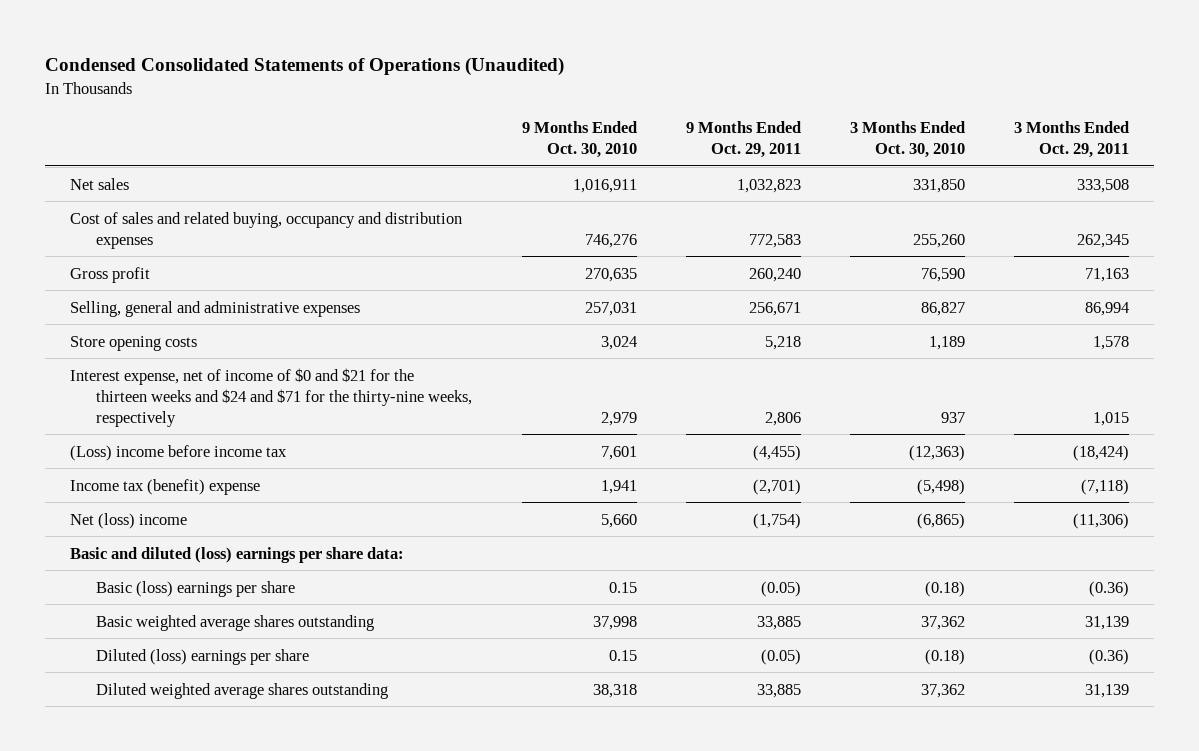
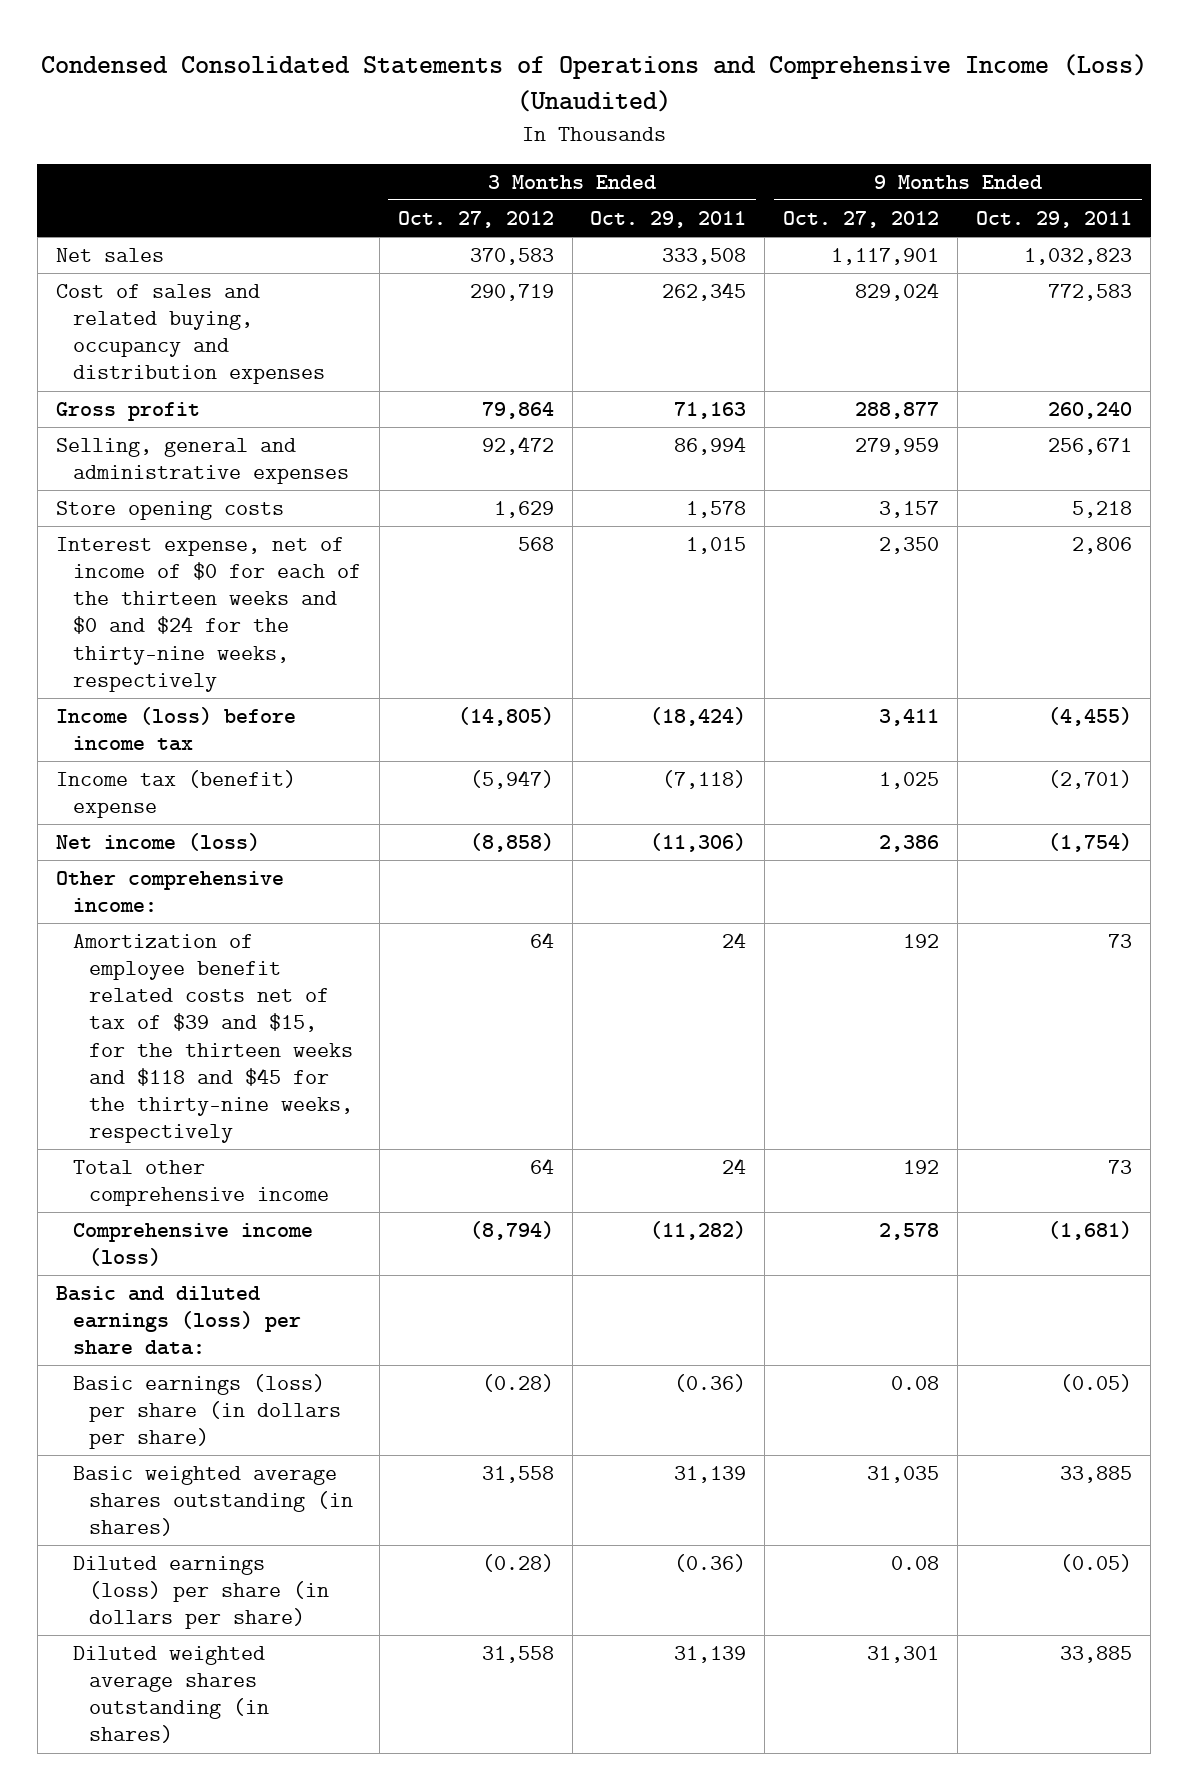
- Condensed Consolidated Statements of Operations (Unaudited)
+ Condensed Consolidated Statements of Operations and Comprehensive Income (Loss) (Unaudited)
- | 9 Months Ended Oct. 30, 2010 | 9 Months Ended Oct. 29, 2011 | 3 Months Ended Oct. 30, 2010 | 3 Months Ended Oct. 29, 2011
+ | 3 Months Ended Oct. 27, 2012 | 3 Months Ended Oct. 29, 2011 | 9 Months Ended Oct. 27, 2012 | 9 Months Ended Oct. 29, 2011
- Interest expense, net of income of $0 and $21 for the thirteen weeks and $24 and $71 for the thirty-nine weeks, respectively | 2,979 | 2,806 | 937 | 1,015
- (Loss) income before income tax | 7,601 | (4,455) | (12,363) | (18,424)
+ Interest expense, net of income of $0 for each of the thirteen weeks and $0 and $24 for the thirty-nine weeks, respectively | 568 | 1,015 | 2,350 | 2,806
+ Income (loss) before income tax | (14,805) | (18,424) | 3,411 | (4,455)
- Net (loss) income | 5,660 | (1,754) | (6,865) | (11,306)
- Basic and diluted (loss) earnings per share data:
- Basic (loss) earnings per share | 0.15 | (0.05) | (0.18) | (0.36)
- Basic weighted average shares outstanding | 37,998 | 33,885 | 37,362 | 31,139
- Diluted (loss) earnings per share | 0.15 | (0.05) | (0.18) | (0.36)
- Diluted weighted average shares outstanding | 38,318 | 33,885 | 37,362 | 31,139
+ Net income (loss) | (8,858) | (11,306) | 2,386 | (1,754)
+ Other comprehensive income:
+ Amortization of employee benefit related costs net of tax of $39 and $15, for the thirteen weeks and $118 and $45 for the thirty-nine weeks, respectively | 64 | 24 | 192 | 73
+ Total other comprehensive income | 64 | 24 | 192 | 73
+ Comprehensive income (loss) | (8,794) | (11,282) | 2,578 | (1,681)
+ Basic and diluted earnings (loss) per share data:
+ Basic earnings (loss) per share (in dollars per share) | (0.28) | (0.36) | 0.08 | (0.05)
+ Basic weighted average shares outstanding (in shares) | 31,558 | 31,139 | 31,035 | 33,885
+ Diluted earnings (loss) per share (in dollars per share) | (0.28) | (0.36) | 0.08 | (0.05)
+ Diluted weighted average shares outstanding (in shares) | 31,558 | 31,139 | 31,301 | 33,885

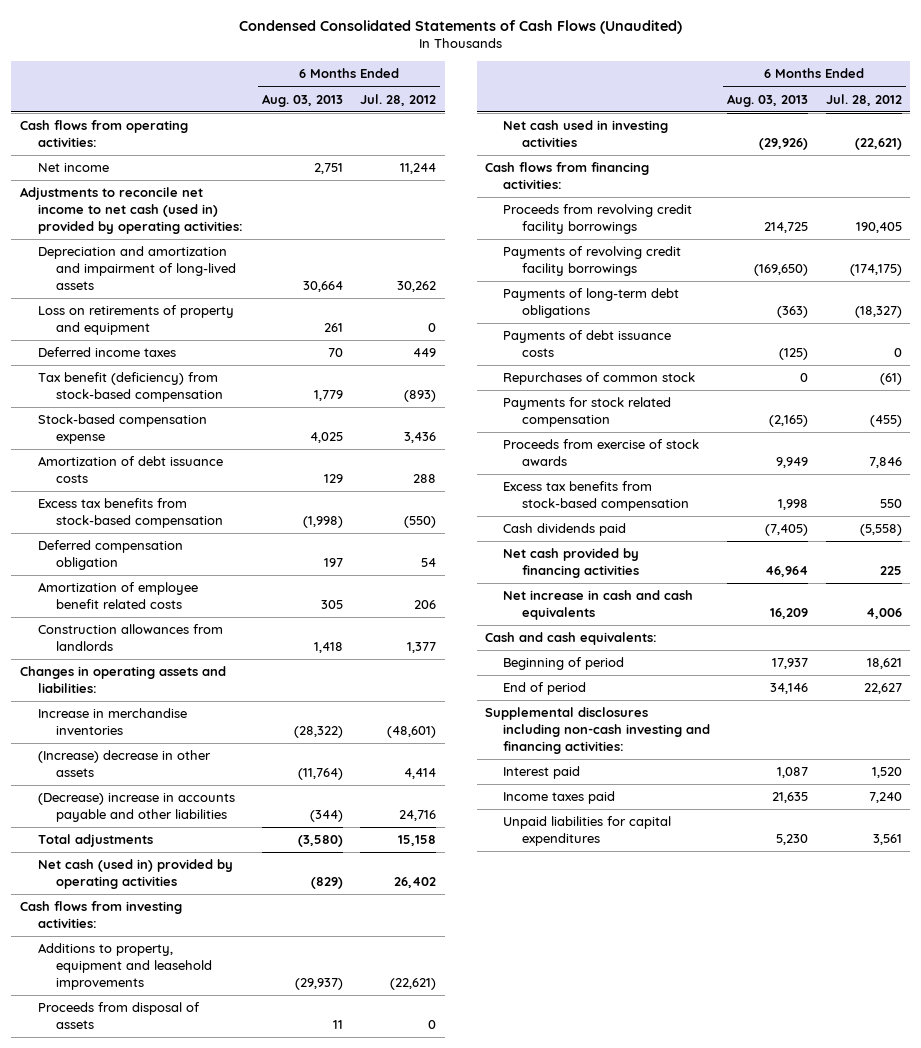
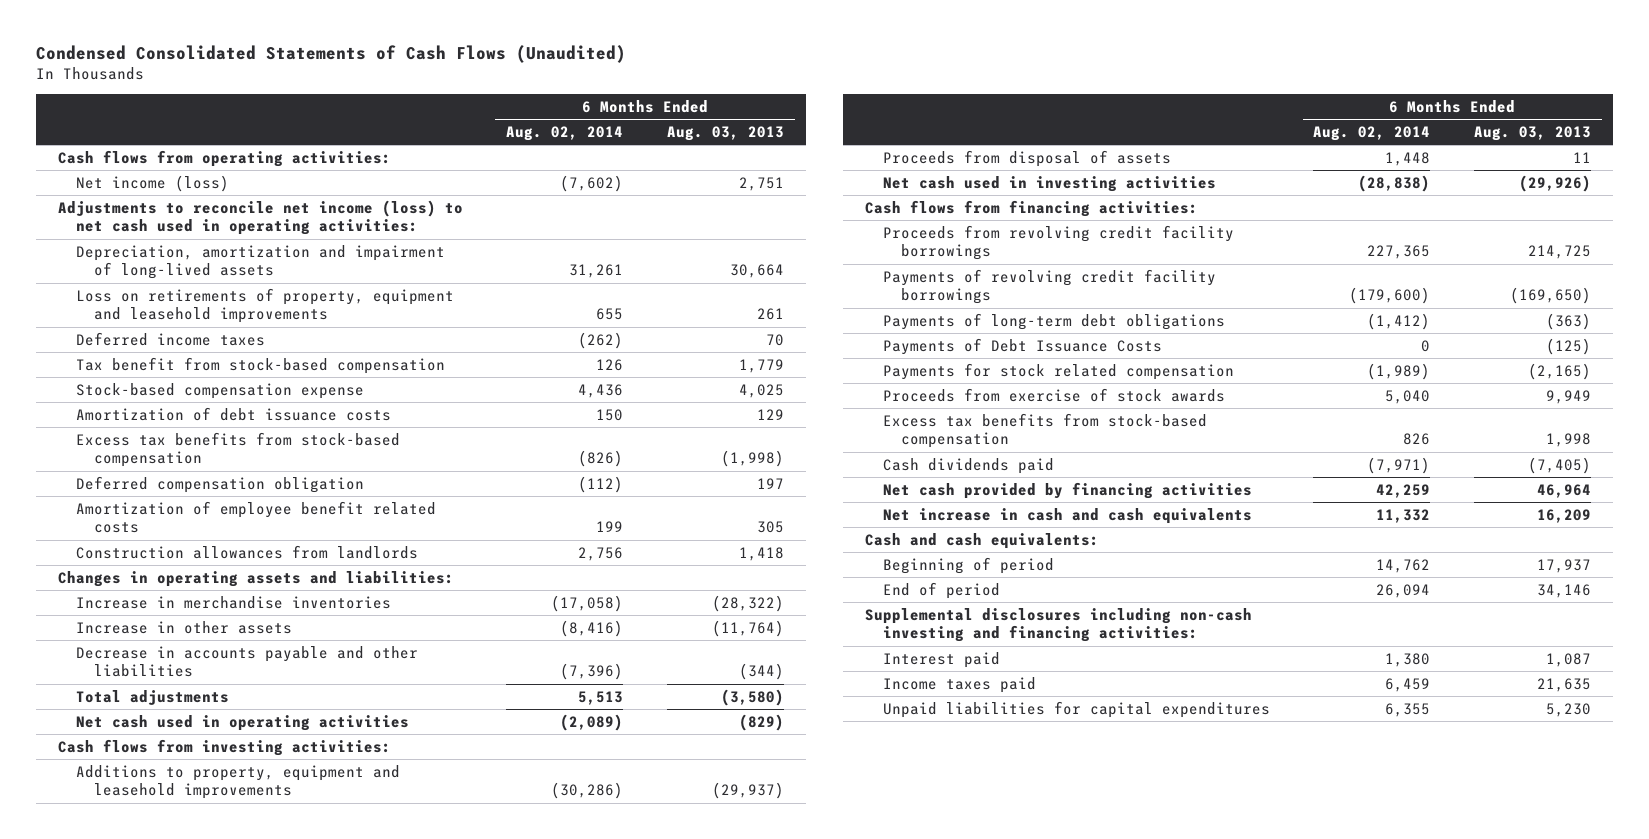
- | 6 Months Ended Aug. 03, 2013 | 6 Months Ended Jul. 28, 2012
+ | 6 Months Ended Aug. 02, 2014 | 6 Months Ended Aug. 03, 2013
- Net income | 2,751 | 11,244
- Adjustments to reconcile net income to net cash (used in) provided by operating activities:
- Depreciation and amortization and impairment of long-lived assets | 30,664 | 30,262
- Loss on retirements of property and equipment | 261 | 0
+ Net income (loss) | (7,602) | 2,751
+ Adjustments to reconcile net income (loss) to net cash used in operating activities:
+ Depreciation, amortization and impairment of long-lived assets | 31,261 | 30,664
+ Loss on retirements of property, equipment and leasehold improvements | 655 | 261
- Tax benefit (deficiency) from stock-based compensation | 1,779 | (893)
+ Tax benefit from stock-based compensation | 126 | 1,779
- (Increase) decrease in other assets | (11,764) | 4,414
- (Decrease) increase in accounts payable and other liabilities | (344) | 24,716
+ Increase in other assets | (8,416) | (11,764)
+ Decrease in accounts payable and other liabilities | (7,396) | (344)
- Net cash (used in) provided by operating activities | (829) | 26,402
+ Net cash used in operating activities | (2,089) | (829)
- Payments of debt issuance costs | (125) | 0
- Repurchases of common stock | 0 | (61)
+ Payments of Debt Issuance Costs | 0 | (125)

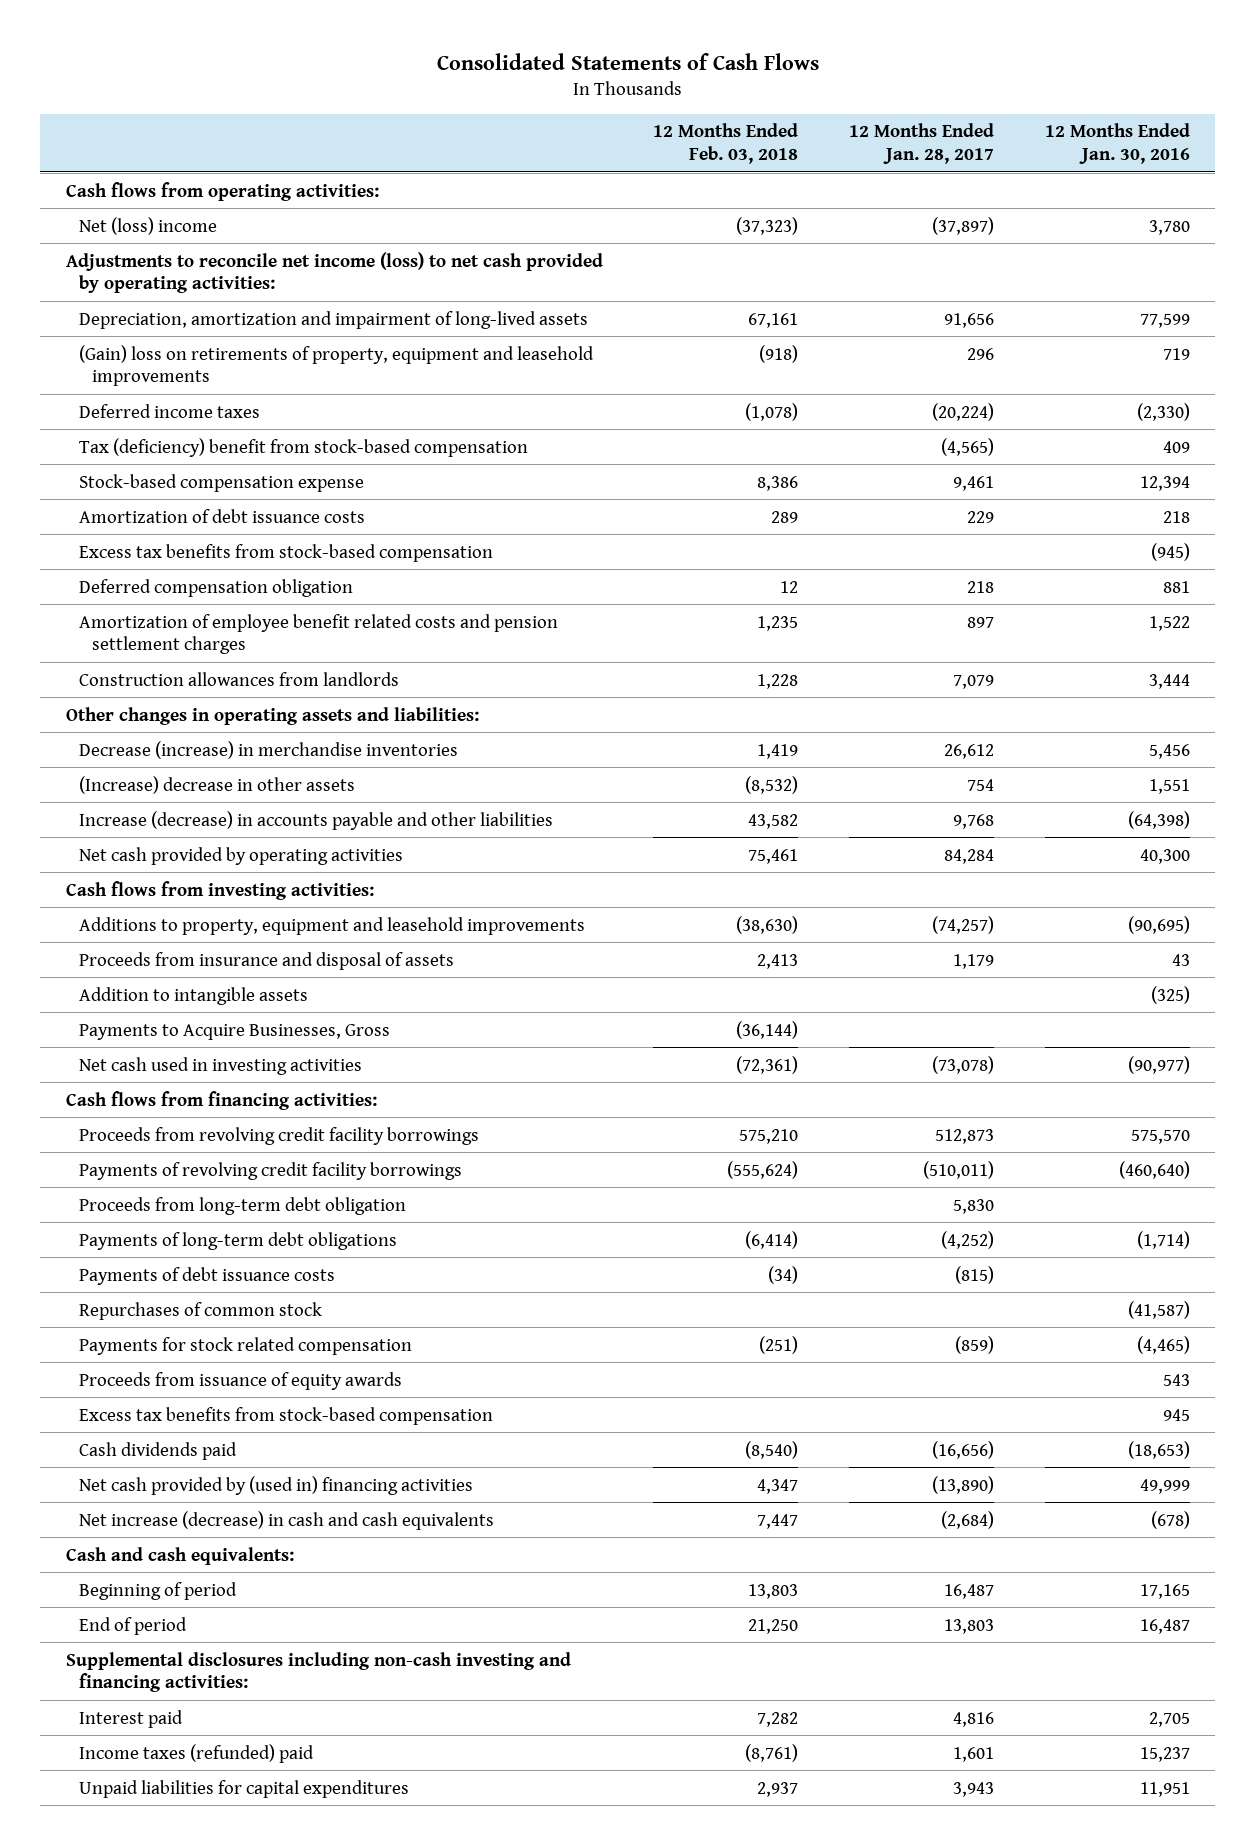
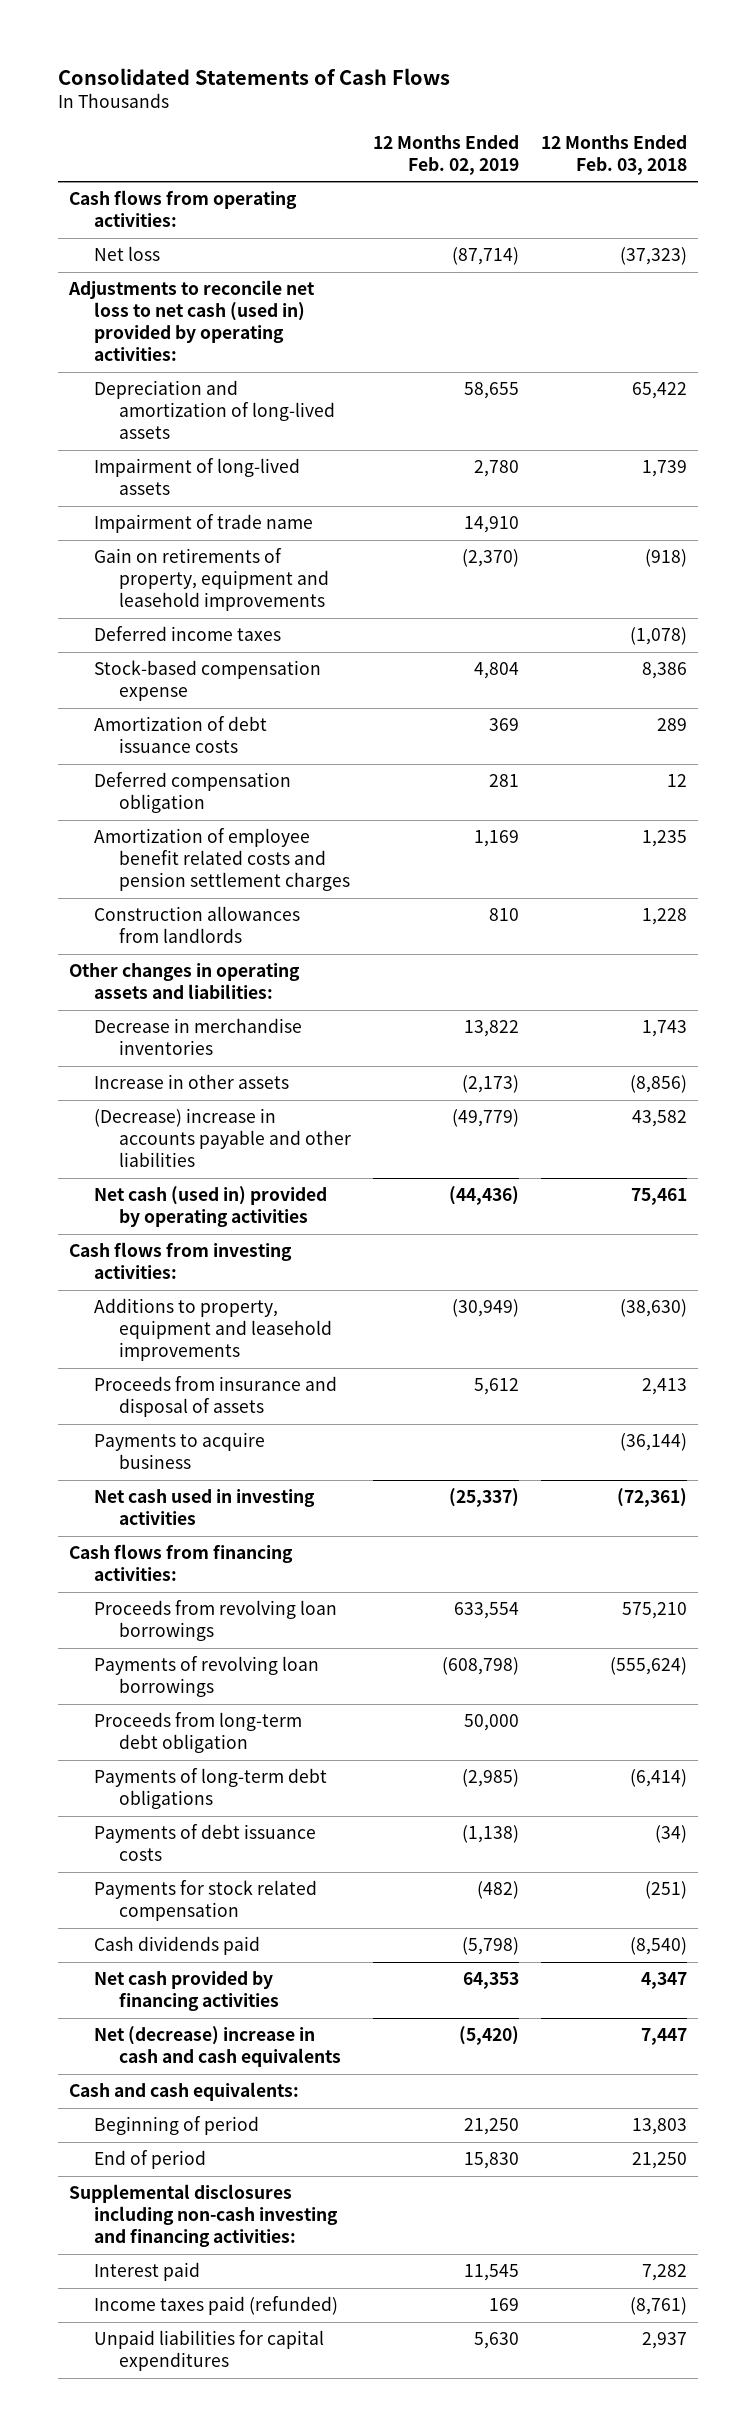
- | 12 Months Ended Feb. 03, 2018 | 12 Months Ended Jan. 28, 2017 | 12 Months Ended Jan. 30, 2016
+ | 12 Months Ended Feb. 02, 2019 | 12 Months Ended Feb. 03, 2018
- Net (loss) income | (37,323) | (37,897) | 3,780
- Adjustments to reconcile net income (loss) to net cash provided by operating activities:
- Depreciation, amortization and impairment of long-lived assets | 67,161 | 91,656 | 77,599
- (Gain) loss on retirements of property, equipment and leasehold improvements | (918) | 296 | 719
+ Net loss | (87,714) | (37,323)
+ Adjustments to reconcile net loss to net cash (used in) provided by operating activities:
+ Depreciation and amortization of long-lived assets | 58,655 | 65,422
+ Impairment of long-lived assets | 2,780 | 1,739
+ Impairment of trade name | 14,910 |
+ Gain on retirements of property, equipment and leasehold improvements | (2,370) | (918)
- Tax (deficiency) benefit from stock-based compensation | | (4,565) | 409
- Excess tax benefits from stock-based compensation | | | (945)
- Decrease (increase) in merchandise inventories | 1,419 | 26,612 | 5,456
- (Increase) decrease in other assets | (8,532) | 754 | 1,551
- Increase (decrease) in accounts payable and other liabilities | 43,582 | 9,768 | (64,398)
- Net cash provided by operating activities | 75,461 | 84,284 | 40,300
+ Decrease in merchandise inventories | 13,822 | 1,743
+ Increase in other assets | (2,173) | (8,856)
+ (Decrease) increase in accounts payable and other liabilities | (49,779) | 43,582
+ Net cash (used in) provided by operating activities | (44,436) | 75,461
- Addition to intangible assets | | | (325)
- Payments to Acquire Businesses, Gross | (36,144) | |
+ Payments to acquire business | | (36,144)
- Proceeds from revolving credit facility borrowings | 575,210 | 512,873 | 575,570
- Payments of revolving credit facility borrowings | (555,624) | (510,011) | (460,640)
+ Proceeds from revolving loan borrowings | 633,554 | 575,210
+ Payments of revolving loan borrowings | (608,798) | (555,624)
- Repurchases of common stock | | | (41,587)
- Proceeds from issuance of equity awards | | | 543
- Excess tax benefits from stock-based compensation | | | 945
- Net cash provided by (used in) financing activities | 4,347 | (13,890) | 49,999
- Net increase (decrease) in cash and cash equivalents | 7,447 | (2,684) | (678)
+ Net cash provided by financing activities | 64,353 | 4,347
+ Net (decrease) increase in cash and cash equivalents | (5,420) | 7,447
- Income taxes (refunded) paid | (8,761) | 1,601 | 15,237
+ Income taxes paid (refunded) | 169 | (8,761)

